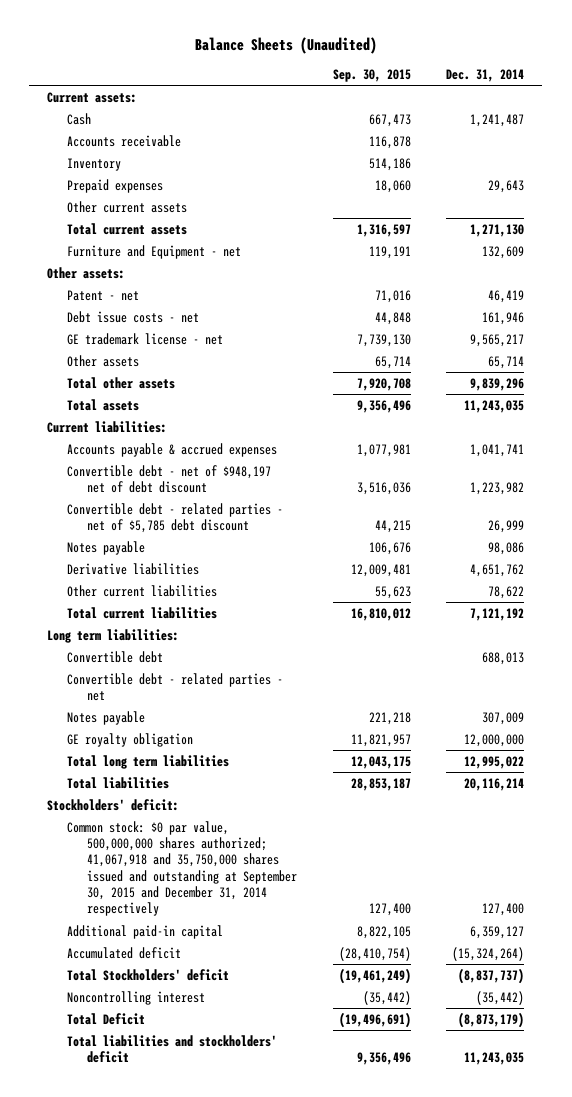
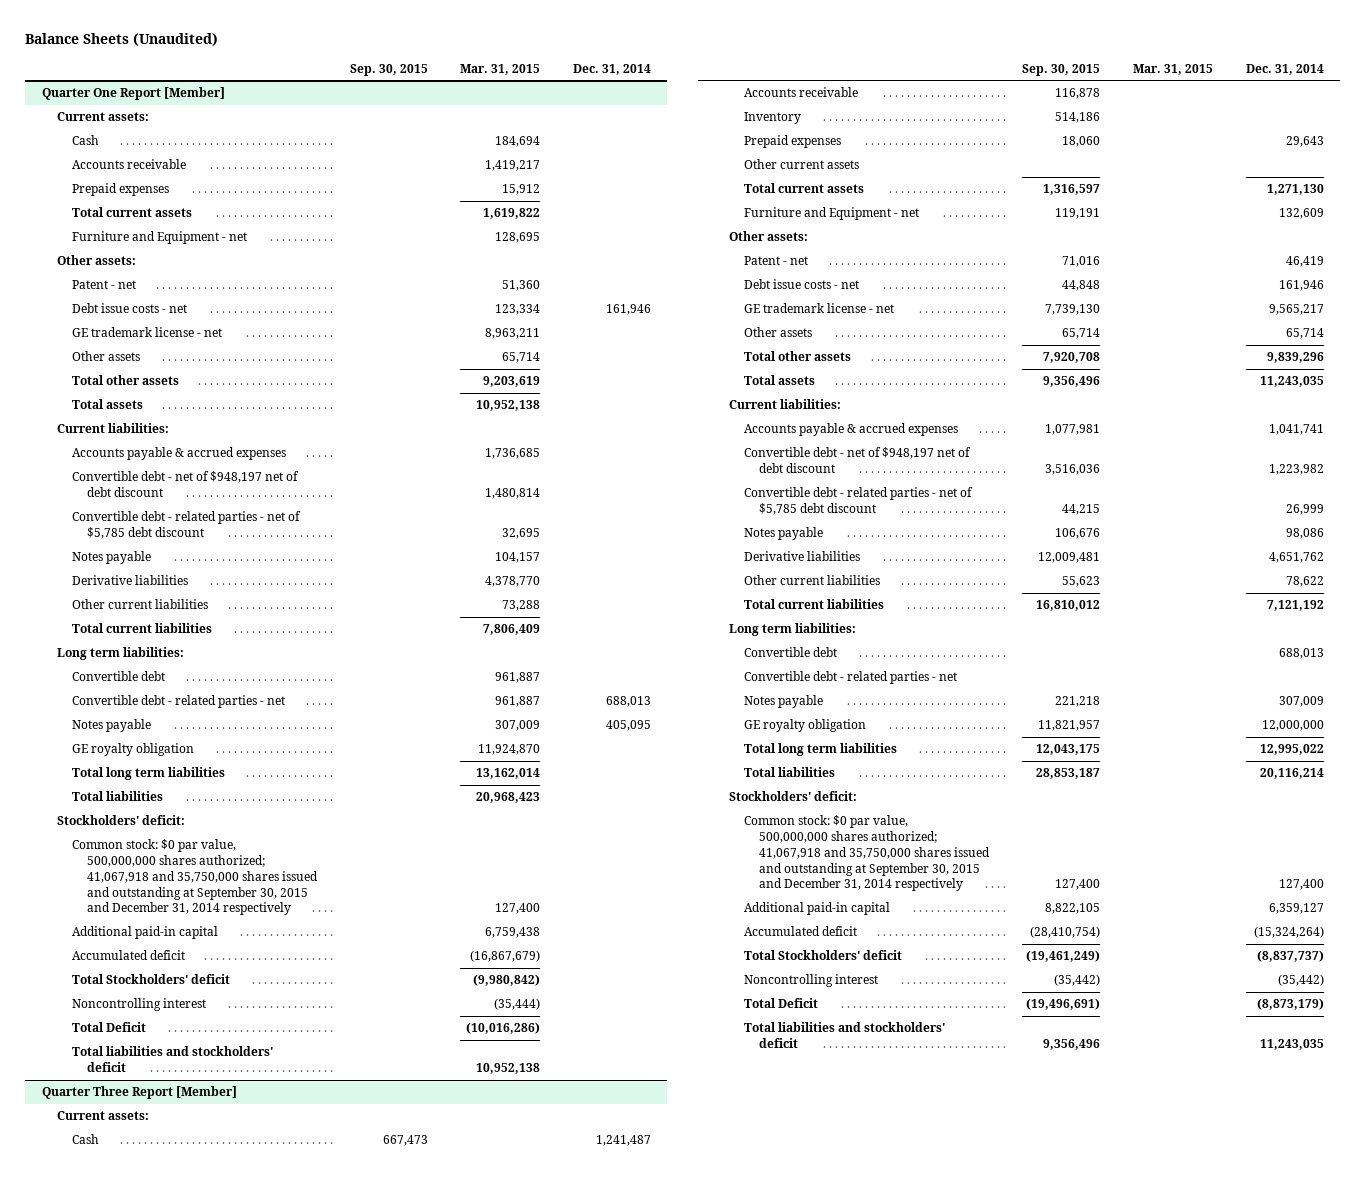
- | Sep. 30, 2015 | Dec. 31, 2014
+ | Sep. 30, 2015 | Mar. 31, 2015 | Dec. 31, 2014
+ Quarter One Report [Member]
+ Current assets:
+ Cash | | 184,694 |
+ Accounts receivable | | 1,419,217 |
+ Prepaid expenses | | 15,912 |
+ Total current assets | | 1,619,822 |
+ Furniture and Equipment - net | | 128,695 |
+ Other assets:
+ Patent - net | | 51,360 |
+ Debt issue costs - net | | 123,334 | 161,946
+ GE trademark license - net | | 8,963,211 |
+ Other assets | | 65,714 |
+ Total other assets | | 9,203,619 |
+ Total assets | | 10,952,138 |
+ Current liabilities:
+ Accounts payable & accrued expenses | | 1,736,685 |
+ Convertible debt - net of $948,197 net of debt discount | | 1,480,814 |
+ Convertible debt - related parties - net of $5,785 debt discount | | 32,695 |
+ Notes payable | | 104,157 |
+ Derivative liabilities | | 4,378,770 |
+ Other current liabilities | | 73,288 |
+ Total current liabilities | | 7,806,409 |
+ Long term liabilities:
+ Convertible debt | | 961,887 |
+ Convertible debt - related parties - net | | 961,887 | 688,013
+ Notes payable | | 307,009 | 405,095
+ GE royalty obligation | | 11,924,870 |
+ Total long term liabilities | | 13,162,014 |
+ Total liabilities | | 20,968,423 |
+ Stockholders' deficit:
+ Common stock: $0 par value, 500,000,000 shares authorized; 41,067,918 and 35,750,000 shares issued and outstanding at September 30, 2015 and December 31, 2014 respectively | | 127,400 |
+ Additional paid-in capital | | 6,759,438 |
+ Accumulated deficit | | (16,867,679) |
+ Total Stockholders' deficit | | (9,980,842) |
+ Noncontrolling interest | | (35,444) |
+ Total Deficit | | (10,016,286) |
+ Total liabilities and stockholders' deficit | | 10,952,138 |
+ Quarter Three Report [Member]

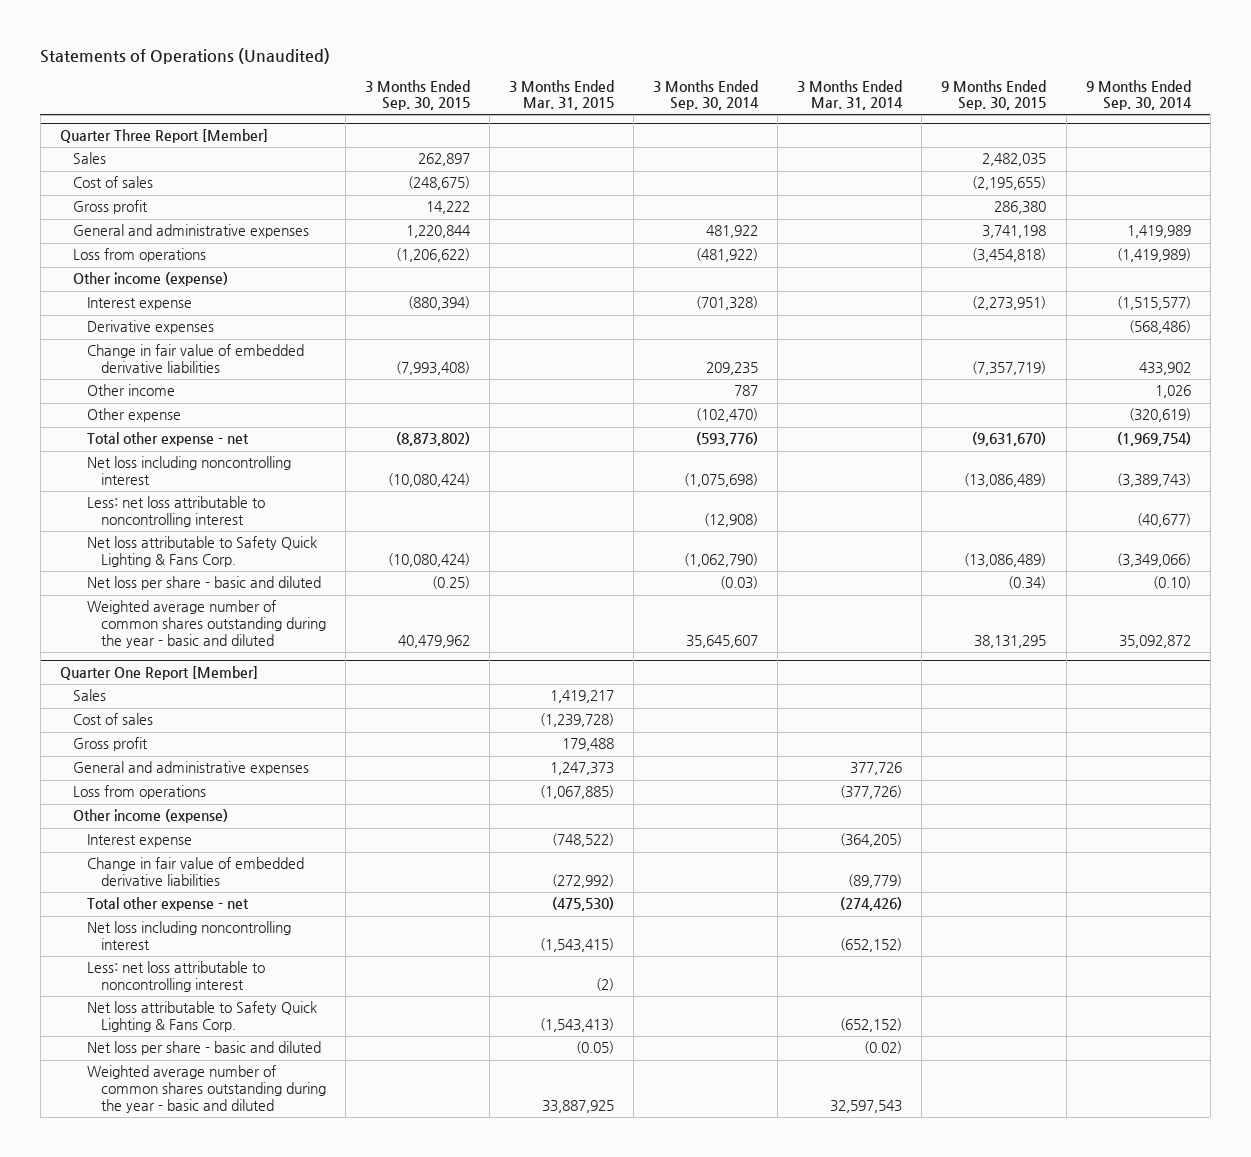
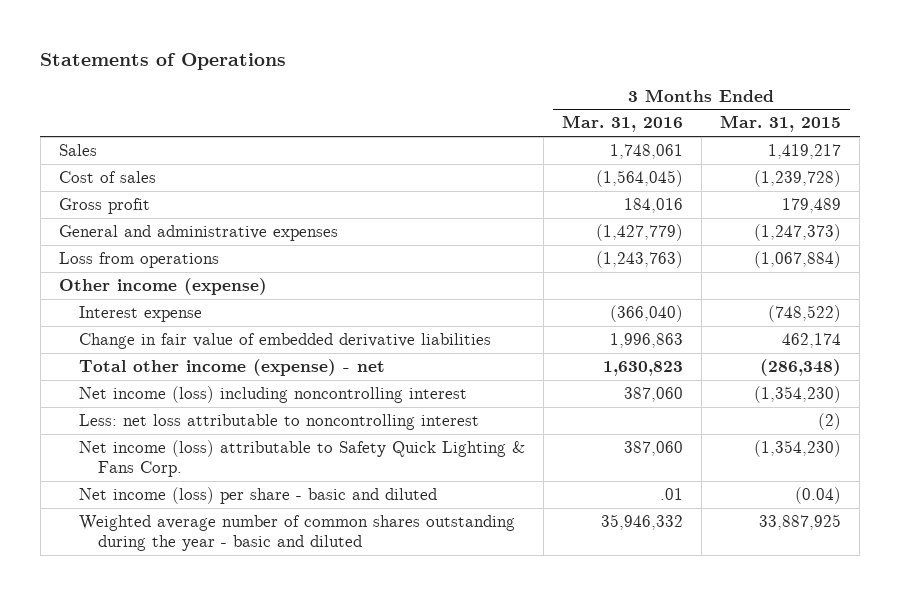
- Statements of Operations (Unaudited)
+ Statements of Operations
- | 3 Months Ended Sep. 30, 2015 | 3 Months Ended Mar. 31, 2015 | 3 Months Ended Sep. 30, 2014 | 3 Months Ended Mar. 31, 2014 | 9 Months Ended Sep. 30, 2015 | 9 Months Ended Sep. 30, 2014
+ | 3 Months Ended Mar. 31, 2016 | 3 Months Ended Mar. 31, 2015
- Quarter Three Report [Member]
- Sales | 262,897 | | | | 2,482,035 |
- Cost of sales | (248,675) | | | | (2,195,655) |
- Gross profit | 14,222 | | | | 286,380 |
- General and administrative expenses | 1,220,844 | | 481,922 | | 3,741,198 | 1,419,989
- Loss from operations | (1,206,622) | | (481,922) | | (3,454,818) | (1,419,989)
- Other income (expense)
- Interest expense | (880,394) | | (701,328) | | (2,273,951) | (1,515,577)
- Derivative expenses | | | | | | (568,486)
- Change in fair value of embedded derivative liabilities | (7,993,408) | | 209,235 | | (7,357,719) | 433,902
- Other income | | | 787 | | | 1,026
- Other expense | | | (102,470) | | | (320,619)
- Total other expense - net | (8,873,802) | | (593,776) | | (9,631,670) | (1,969,754)
- Net loss including noncontrolling interest | (10,080,424) | | (1,075,698) | | (13,086,489) | (3,389,743)
- Less: net loss attributable to noncontrolling interest | | | (12,908) | | | (40,677)
- Net loss attributable to Safety Quick Lighting & Fans Corp. | (10,080,424) | | (1,062,790) | | (13,086,489) | (3,349,066)
- Net loss per share - basic and diluted | (0.25) | | (0.03) | | (0.34) | (0.10)
- Weighted average number of common shares outstanding during the year - basic and diluted | 40,479,962 | | 35,645,607 | | 38,131,295 | 35,092,872
- Quarter One Report [Member]
- Gross profit | | 179,488 | | | |
- General and administrative expenses | | 1,247,373 | | 377,726 | |
- Loss from operations | | (1,067,885) | | (377,726) | |
+ Gross profit | 184,016 | 179,489
+ General and administrative expenses | (1,427,779) | (1,247,373)
+ Loss from operations | (1,243,763) | (1,067,884)
- Change in fair value of embedded derivative liabilities | | (272,992) | | (89,779) | |
- Total other expense - net | | (475,530) | | (274,426) | |
- Net loss including noncontrolling interest | | (1,543,415) | | (652,152) | |
+ Change in fair value of embedded derivative liabilities | 1,996,863 | 462,174
+ Total other income (expense) - net | 1,630,823 | (286,348)
+ Net income (loss) including noncontrolling interest | 387,060 | (1,354,230)
- Net loss attributable to Safety Quick Lighting & Fans Corp. | | (1,543,413) | | (652,152) | |
- Net loss per share - basic and diluted | | (0.05) | | (0.02) | |
+ Net income (loss) attributable to Safety Quick Lighting & Fans Corp. | 387,060 | (1,354,230)
+ Net income (loss) per share - basic and diluted | .01 | (0.04)

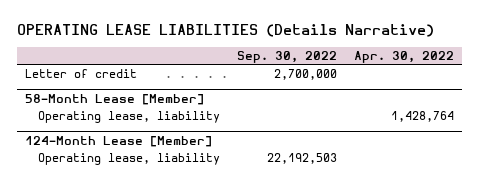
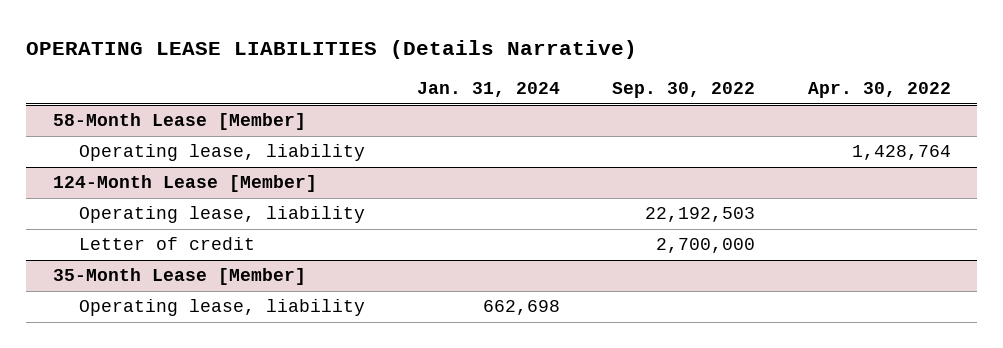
- | Sep. 30, 2022 | Apr. 30, 2022
+ | Jan. 31, 2024 | Sep. 30, 2022 | Apr. 30, 2022
- Letter of credit | 2,700,000 |
@ 124-Month Lease [Member]
+ Letter of credit | | 2,700,000 |
+ 35-Month Lease [Member]
+ Operating lease, liability | 662,698 | |

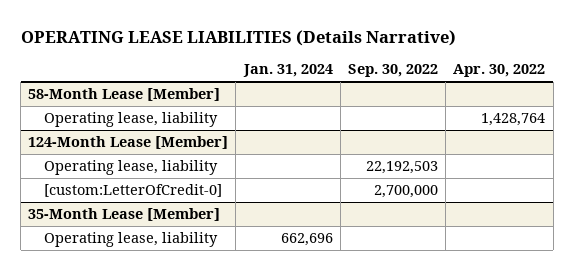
@ 124-Month Lease [Member]
- Letter of credit | | 2,700,000 |
+ [custom:LetterOfCredit-0] | | 2,700,000 |
@ 35-Month Lease [Member]
- Operating lease, liability | 662,698 | |
+ Operating lease, liability | 662,696 | |

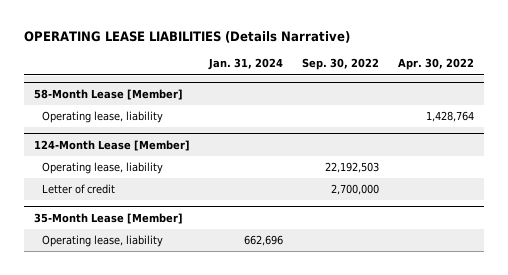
@ 124-Month Lease [Member]
- [custom:LetterOfCredit-0] | | 2,700,000 |
+ Letter of credit | | 2,700,000 |

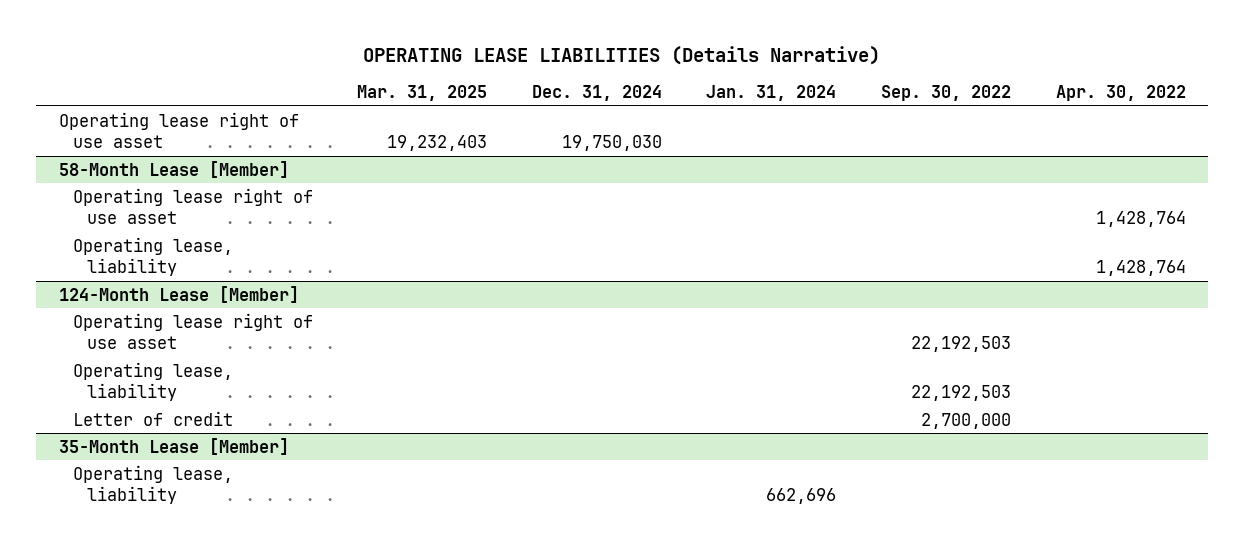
- | Jan. 31, 2024 | Sep. 30, 2022 | Apr. 30, 2022
+ | Mar. 31, 2025 | Dec. 31, 2024 | Jan. 31, 2024 | Sep. 30, 2022 | Apr. 30, 2022
+ Operating lease right of use asset | 19,232,403 | 19,750,030 | | |
@ 58-Month Lease [Member]
+ Operating lease right of use asset | | | | | 1,428,764
@ 124-Month Lease [Member]
+ Operating lease right of use asset | | | | 22,192,503 |

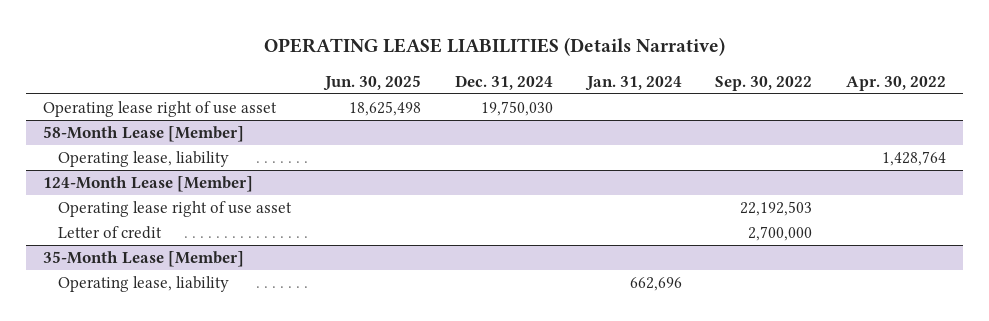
- | Mar. 31, 2025 | Dec. 31, 2024 | Jan. 31, 2024 | Sep. 30, 2022 | Apr. 30, 2022
+ | Jun. 30, 2025 | Dec. 31, 2024 | Jan. 31, 2024 | Sep. 30, 2022 | Apr. 30, 2022
@ 58-Month Lease [Member]
- Operating lease right of use asset | | | | | 1,428,764
@ 124-Month Lease [Member]
- Operating lease, liability | | | | 22,192,503 |

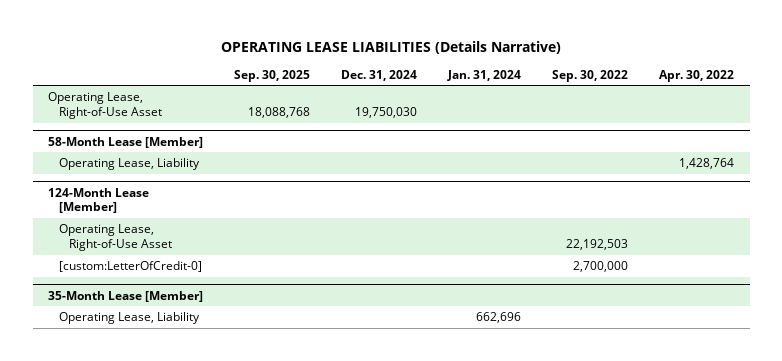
- | Jun. 30, 2025 | Dec. 31, 2024 | Jan. 31, 2024 | Sep. 30, 2022 | Apr. 30, 2022
+ | Sep. 30, 2025 | Dec. 31, 2024 | Jan. 31, 2024 | Sep. 30, 2022 | Apr. 30, 2022
- Operating lease right of use asset | 18,625,498 | 19,750,030 | | |
+ Operating Lease, Right-of-Use Asset | 18,088,768 | 19,750,030 | | |
@ 58-Month Lease [Member]
- Operating lease, liability | | | | | 1,428,764
+ Operating Lease, Liability | | | | | 1,428,764
@ 124-Month Lease [Member]
- Operating lease right of use asset | | | | 22,192,503 |
- Letter of credit | | | | 2,700,000 |
+ Operating Lease, Right-of-Use Asset | | | | 22,192,503 |
+ [custom:LetterOfCredit-0] | | | | 2,700,000 |
@ 35-Month Lease [Member]
- Operating lease, liability | | | 662,696 | |
+ Operating Lease, Liability | | | 662,696 | |

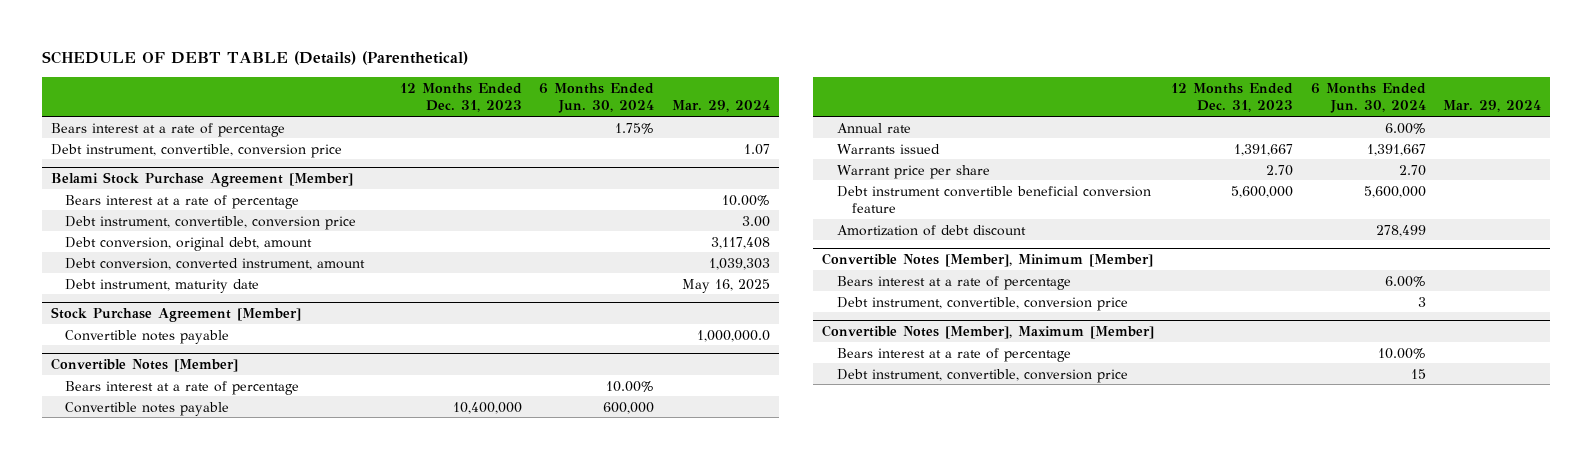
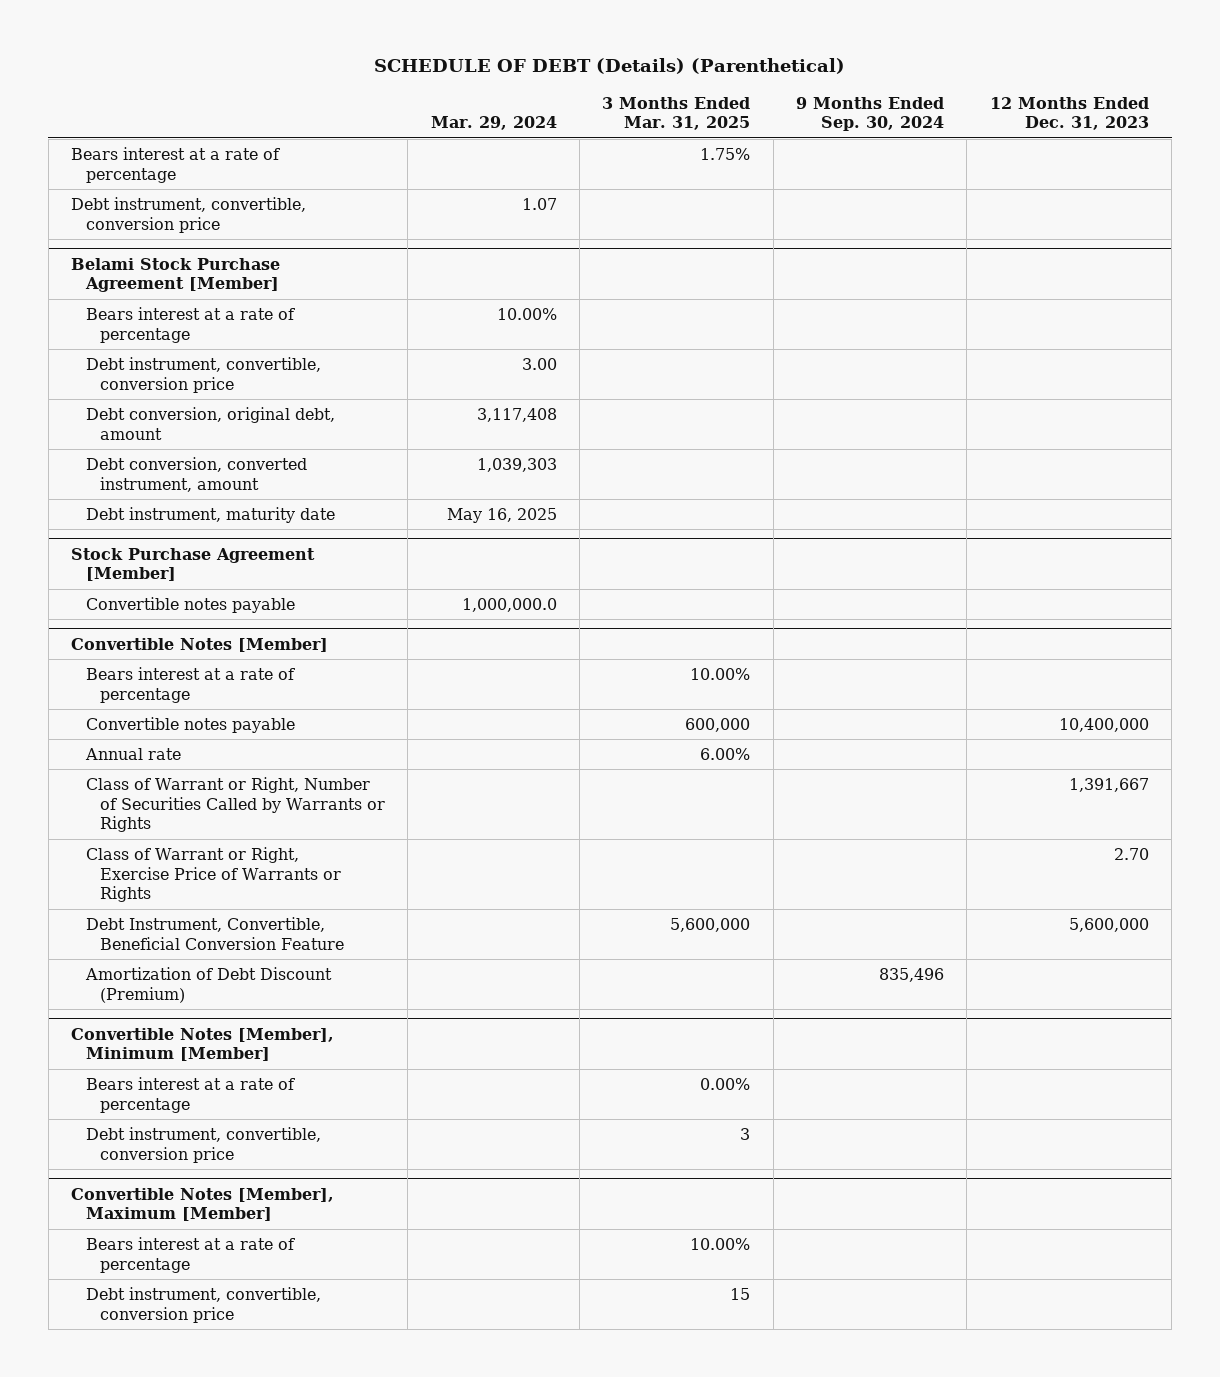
- SCHEDULE OF DEBT TABLE (Details) (Parenthetical)
+ SCHEDULE OF DEBT (Details) (Parenthetical)
- | 12 Months Ended Dec. 31, 2023 | 6 Months Ended Jun. 30, 2024 | Mar. 29, 2024
+ | Mar. 29, 2024 | 3 Months Ended Mar. 31, 2025 | 9 Months Ended Sep. 30, 2024 | 12 Months Ended Dec. 31, 2023
@ Convertible Notes [Member]
- Warrants issued | 1,391,667 | 1,391,667 |
- Warrant price per share | 2.70 | 2.70 |
- Debt instrument convertible beneficial conversion feature | 5,600,000 | 5,600,000 |
- Amortization of debt discount | | 278,499 |
+ Class of Warrant or Right, Number of Securities Called by Warrants or Rights | | | | 1,391,667
+ Class of Warrant or Right, Exercise Price of Warrants or Rights | | | | 2.70
+ Debt Instrument, Convertible, Beneficial Conversion Feature | | 5,600,000 | | 5,600,000
+ Amortization of Debt Discount (Premium) | | | 835,496 |

